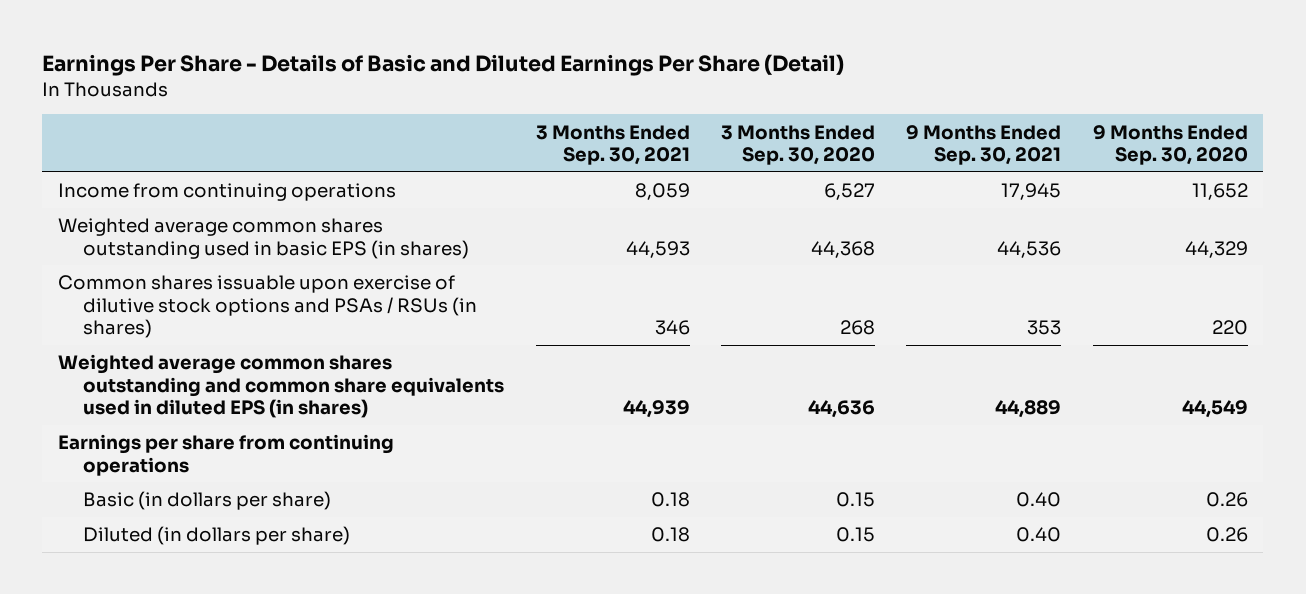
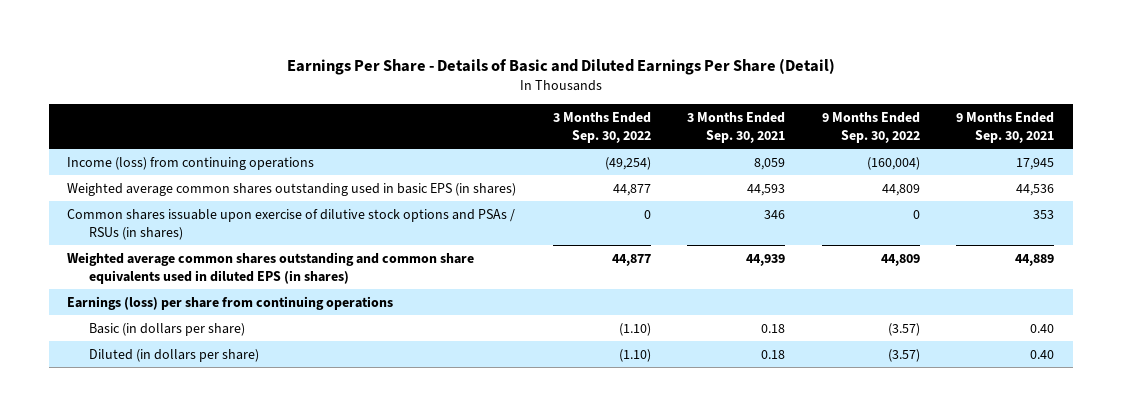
- | 3 Months Ended Sep. 30, 2021 | 3 Months Ended Sep. 30, 2020 | 9 Months Ended Sep. 30, 2021 | 9 Months Ended Sep. 30, 2020
+ | 3 Months Ended Sep. 30, 2022 | 3 Months Ended Sep. 30, 2021 | 9 Months Ended Sep. 30, 2022 | 9 Months Ended Sep. 30, 2021
- Income from continuing operations | 8,059 | 6,527 | 17,945 | 11,652
+ Income (loss) from continuing operations | (49,254) | 8,059 | (160,004) | 17,945
- Earnings per share from continuing operations
+ Earnings (loss) per share from continuing operations

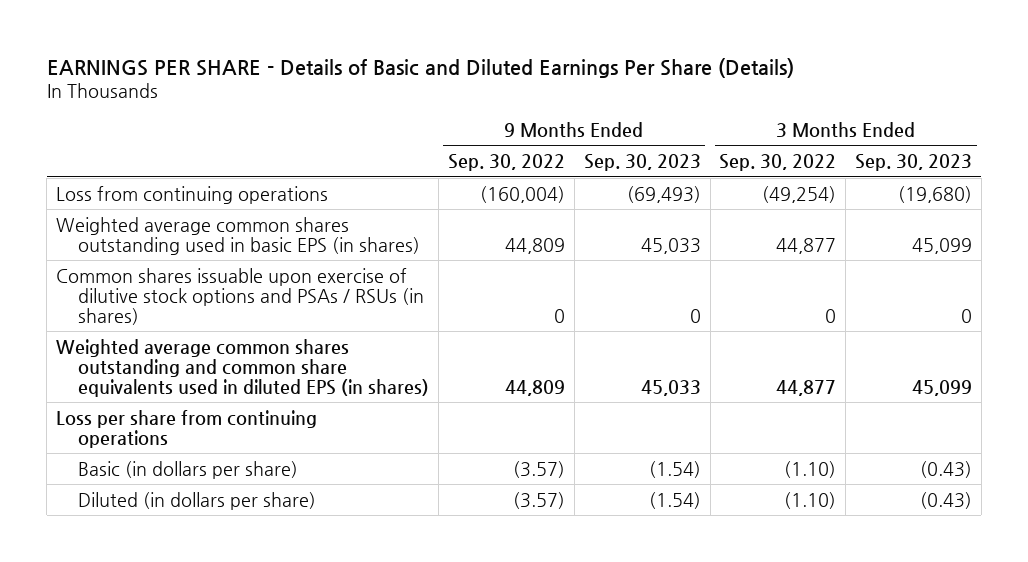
- Earnings Per Share - Details of Basic and Diluted Earnings Per Share (Detail)
+ EARNINGS PER SHARE - Details of Basic and Diluted Earnings Per Share (Details)
- | 3 Months Ended Sep. 30, 2022 | 3 Months Ended Sep. 30, 2021 | 9 Months Ended Sep. 30, 2022 | 9 Months Ended Sep. 30, 2021
+ | 9 Months Ended Sep. 30, 2022 | 9 Months Ended Sep. 30, 2023 | 3 Months Ended Sep. 30, 2022 | 3 Months Ended Sep. 30, 2023
- Income (loss) from continuing operations | (49,254) | 8,059 | (160,004) | 17,945
+ Loss from continuing operations | (160,004) | (69,493) | (49,254) | (19,680)
- Earnings (loss) per share from continuing operations
+ Loss per share from continuing operations

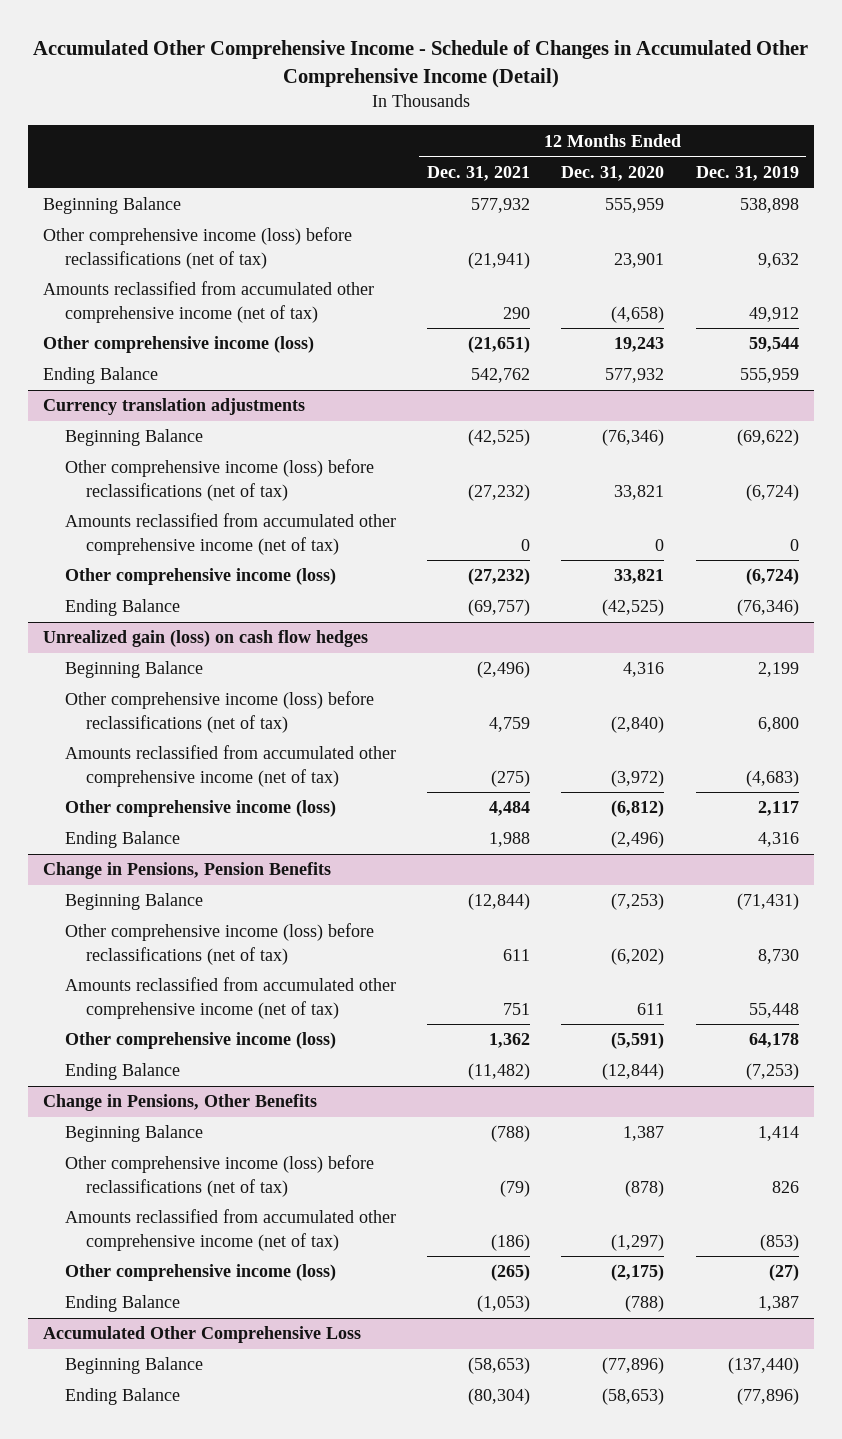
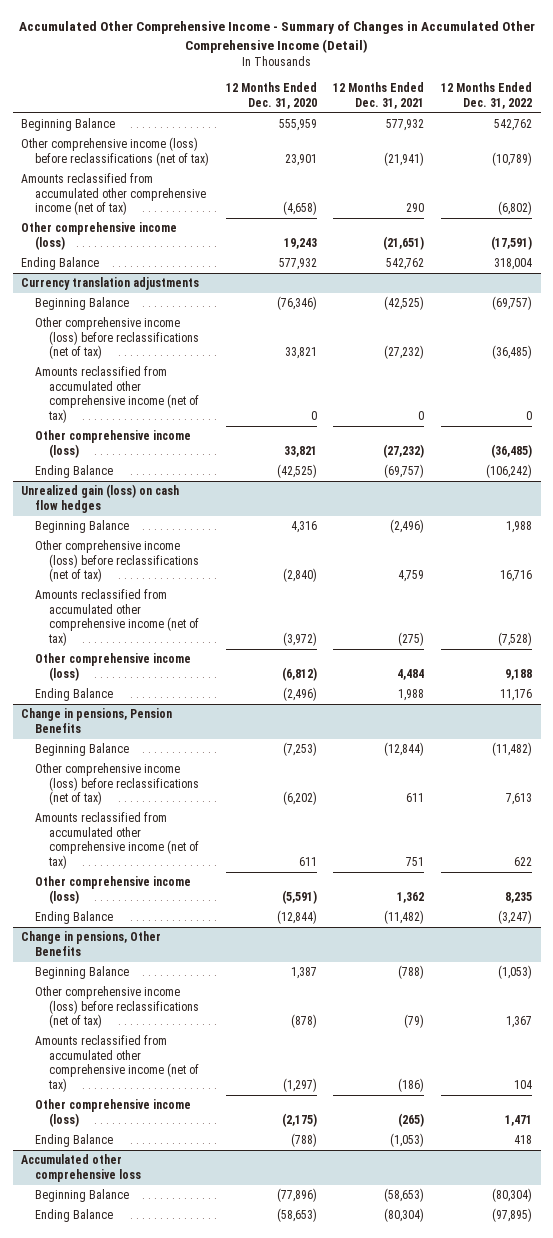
- Accumulated Other Comprehensive Income - Schedule of Changes in Accumulated Other Comprehensive Income (Detail)
+ Accumulated Other Comprehensive Income - Summary of Changes in Accumulated Other Comprehensive Income (Detail)
- | 12 Months Ended Dec. 31, 2021 | 12 Months Ended Dec. 31, 2020 | 12 Months Ended Dec. 31, 2019
+ | 12 Months Ended Dec. 31, 2020 | 12 Months Ended Dec. 31, 2021 | 12 Months Ended Dec. 31, 2022
- Change in Pensions, Pension Benefits
+ Change in pensions, Pension Benefits
- Change in Pensions, Other Benefits
+ Change in pensions, Other Benefits
- Accumulated Other Comprehensive Loss
+ Accumulated other comprehensive loss

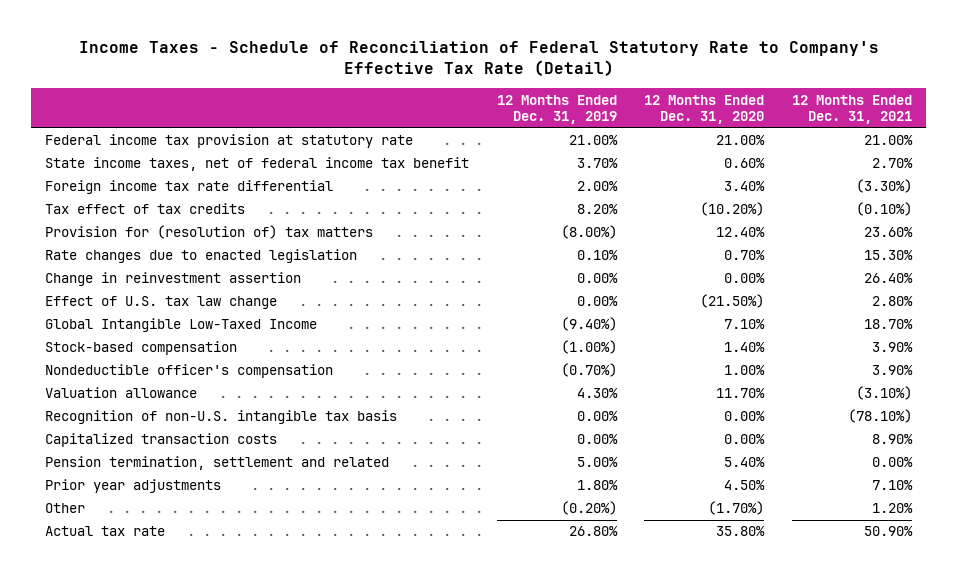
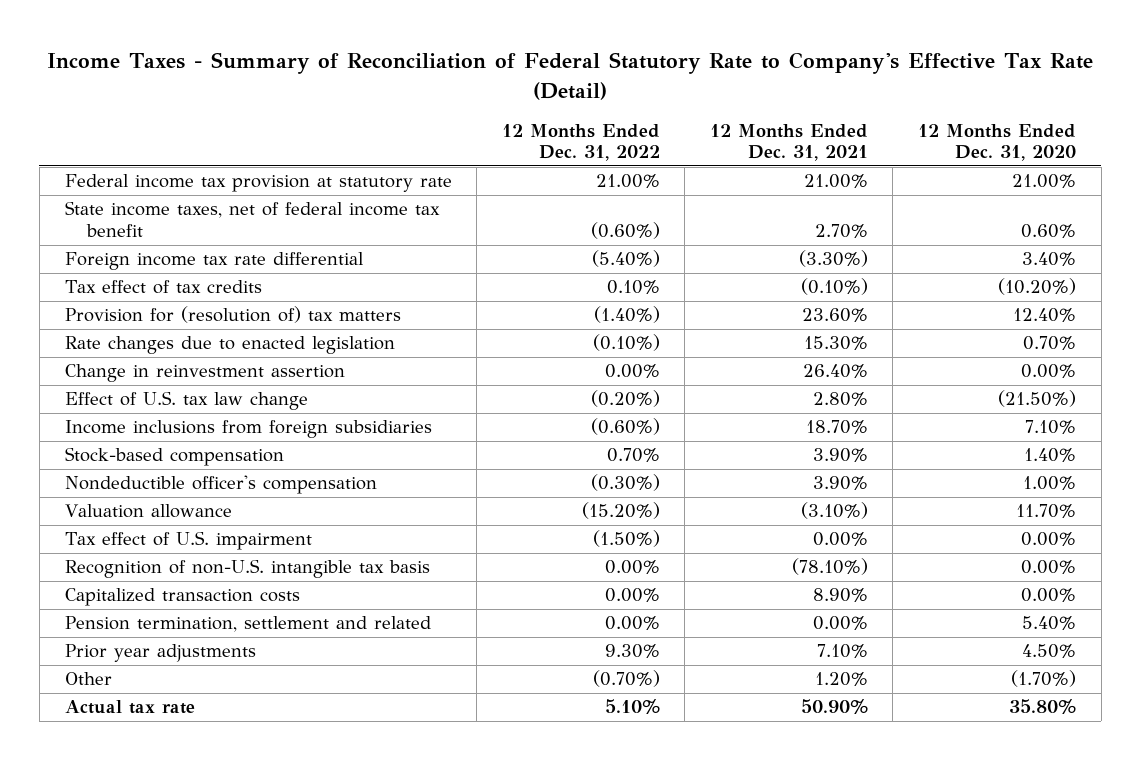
- Income Taxes - Schedule of Reconciliation of Federal Statutory Rate to Company's Effective Tax Rate (Detail)
+ Income Taxes - Summary of Reconciliation of Federal Statutory Rate to Company's Effective Tax Rate (Detail)
- | 12 Months Ended Dec. 31, 2019 | 12 Months Ended Dec. 31, 2020 | 12 Months Ended Dec. 31, 2021
+ | 12 Months Ended Dec. 31, 2022 | 12 Months Ended Dec. 31, 2021 | 12 Months Ended Dec. 31, 2020
- Global Intangible Low-Taxed Income | (9.40%) | 7.10% | 18.70%
+ Income inclusions from foreign subsidiaries | (0.60%) | 18.70% | 7.10%
+ Tax effect of U.S. impairment | (1.50%) | 0.00% | 0.00%

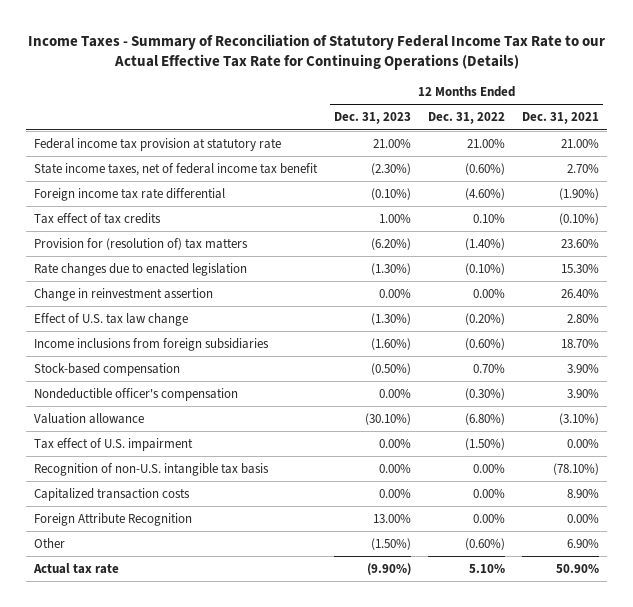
- Income Taxes - Summary of Reconciliation of Federal Statutory Rate to Company's Effective Tax Rate (Detail)
+ Income Taxes - Summary of Reconciliation of Statutory Federal Income Tax Rate to our Actual Effective Tax Rate for Continuing Operations (Details)
- | 12 Months Ended Dec. 31, 2022 | 12 Months Ended Dec. 31, 2021 | 12 Months Ended Dec. 31, 2020
+ | 12 Months Ended Dec. 31, 2023 | 12 Months Ended Dec. 31, 2022 | 12 Months Ended Dec. 31, 2021
- Foreign income tax rate differential | (5.40%) | (3.30%) | 3.40%
+ Foreign income tax rate differential | (0.10%) | (4.60%) | (1.90%)
- Valuation allowance | (15.20%) | (3.10%) | 11.70%
+ Valuation allowance | (30.10%) | (6.80%) | (3.10%)
- Pension termination, settlement and related | 0.00% | 0.00% | 5.40%
- Prior year adjustments | 9.30% | 7.10% | 4.50%
- Other | (0.70%) | 1.20% | (1.70%)
+ Foreign Attribute Recognition | 13.00% | 0.00% | 0.00%
+ Other | (1.50%) | (0.60%) | 6.90%

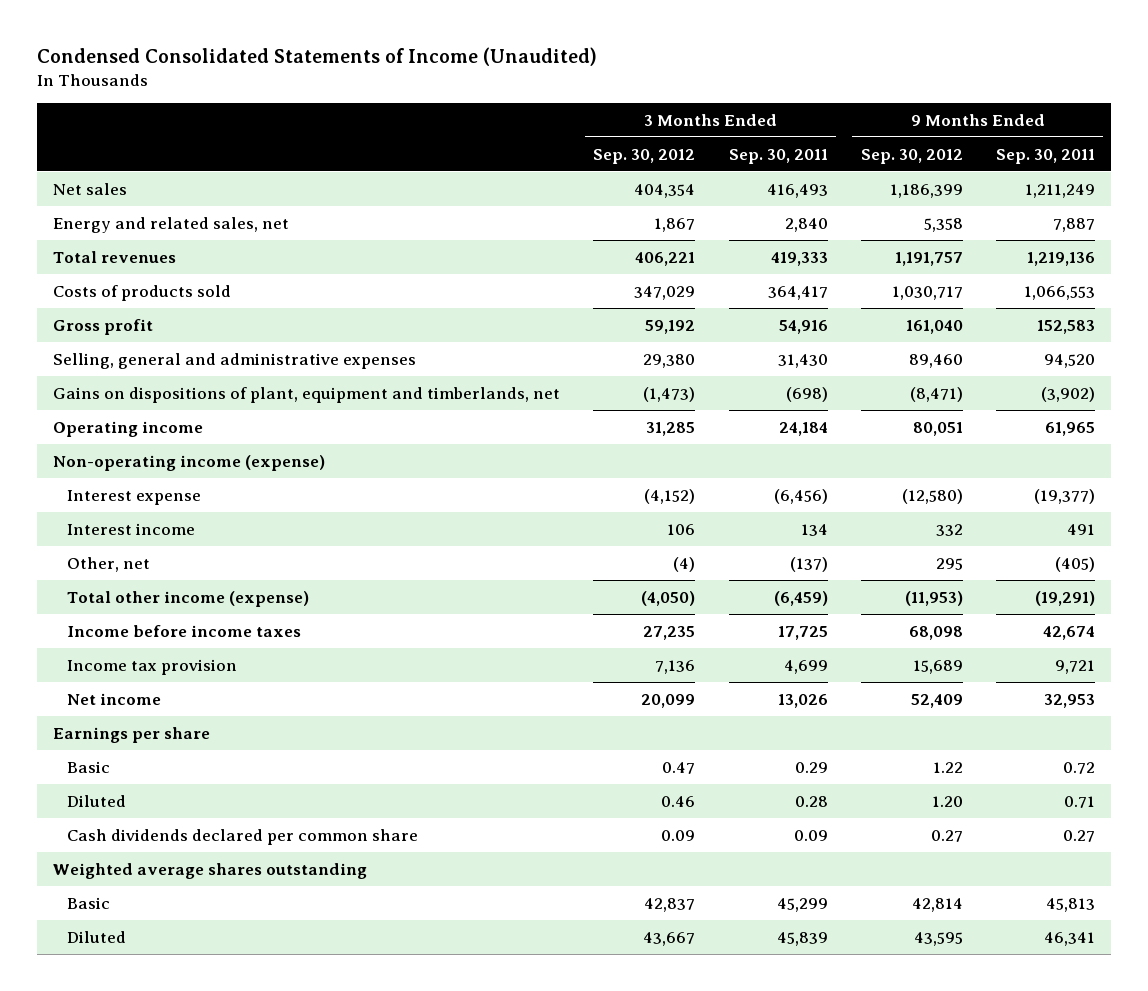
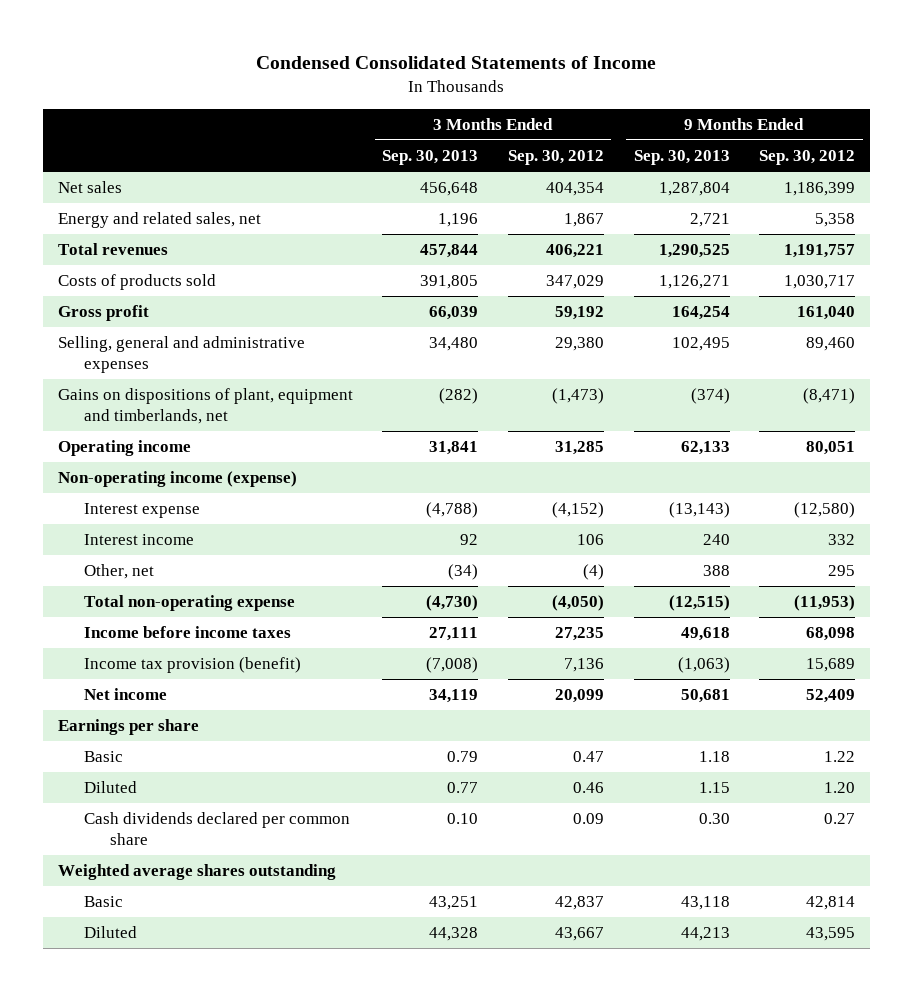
- Condensed Consolidated Statements of Income (Unaudited)
+ Condensed Consolidated Statements of Income
- | 3 Months Ended Sep. 30, 2012 | 3 Months Ended Sep. 30, 2011 | 9 Months Ended Sep. 30, 2012 | 9 Months Ended Sep. 30, 2011
+ | 3 Months Ended Sep. 30, 2013 | 3 Months Ended Sep. 30, 2012 | 9 Months Ended Sep. 30, 2013 | 9 Months Ended Sep. 30, 2012
- Total other income (expense) | (4,050) | (6,459) | (11,953) | (19,291)
+ Total non-operating expense | (4,730) | (4,050) | (12,515) | (11,953)
- Income tax provision | 7,136 | 4,699 | 15,689 | 9,721
+ Income tax provision (benefit) | (7,008) | 7,136 | (1,063) | 15,689

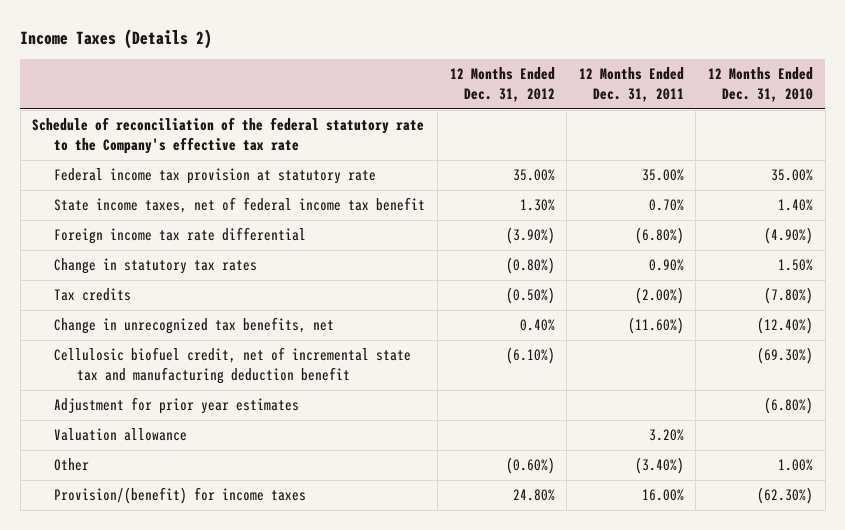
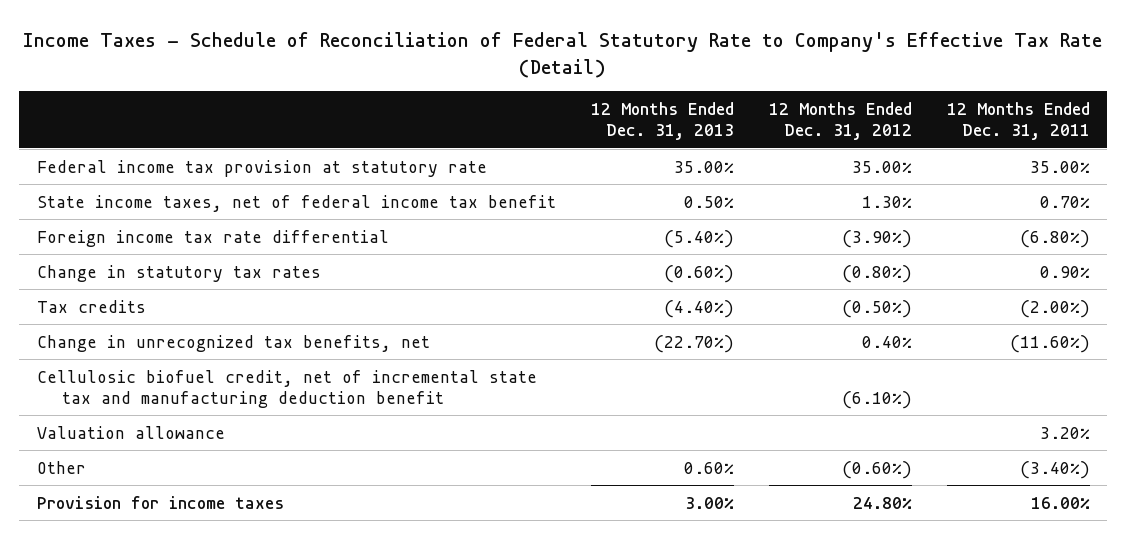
- Income Taxes (Details 2)
+ Income Taxes - Schedule of Reconciliation of Federal Statutory Rate to Company's Effective Tax Rate (Detail)
- | 12 Months Ended Dec. 31, 2012 | 12 Months Ended Dec. 31, 2011 | 12 Months Ended Dec. 31, 2010
+ | 12 Months Ended Dec. 31, 2013 | 12 Months Ended Dec. 31, 2012 | 12 Months Ended Dec. 31, 2011
- Schedule of reconciliation of the federal statutory rate to the Company's effective tax rate
- Adjustment for prior year estimates | | | (6.80%)
- Provision/(benefit) for income taxes | 24.80% | 16.00% | (62.30%)
+ Provision for income taxes | 3.00% | 24.80% | 16.00%

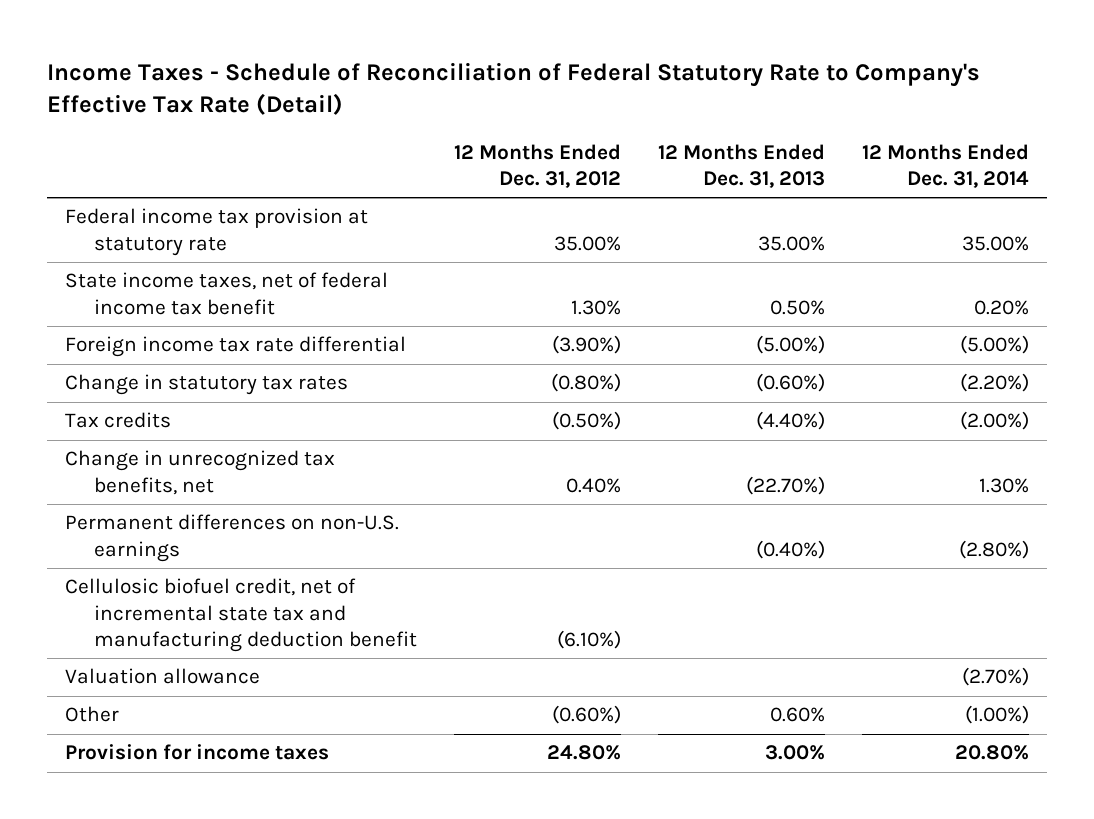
- | 12 Months Ended Dec. 31, 2013 | 12 Months Ended Dec. 31, 2012 | 12 Months Ended Dec. 31, 2011
+ | 12 Months Ended Dec. 31, 2012 | 12 Months Ended Dec. 31, 2013 | 12 Months Ended Dec. 31, 2014
- Foreign income tax rate differential | (5.40%) | (3.90%) | (6.80%)
+ Foreign income tax rate differential | (3.90%) | (5.00%) | (5.00%)
+ Permanent differences on non-U.S. earnings | | (0.40%) | (2.80%)

